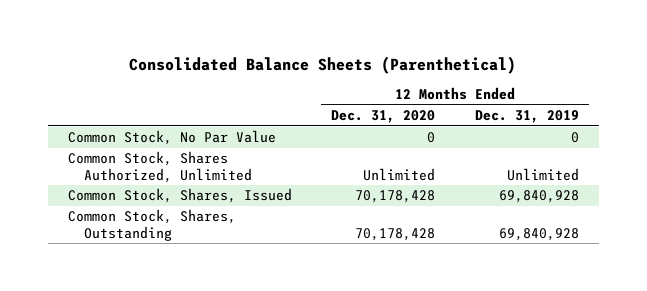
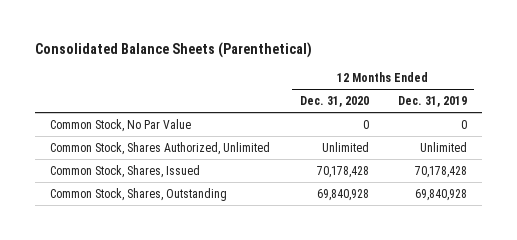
- Common Stock, Shares, Issued | 70,178,428 | 69,840,928
- Common Stock, Shares, Outstanding | 70,178,428 | 69,840,928
+ Common Stock, Shares, Issued | 70,178,428 | 70,178,428
+ Common Stock, Shares, Outstanding | 69,840,928 | 69,840,928

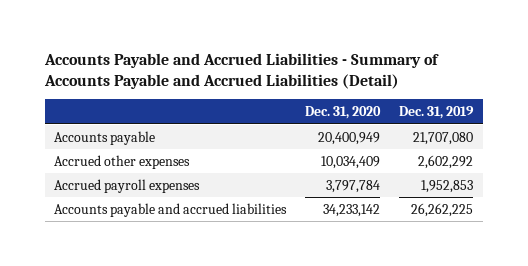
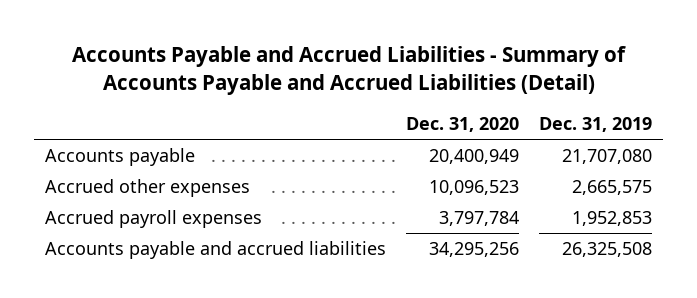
- Accrued other expenses | 10,034,409 | 2,602,292
+ Accrued other expenses | 10,096,523 | 2,665,575
- Accounts payable and accrued liabilities | 34,233,142 | 26,262,225
+ Accounts payable and accrued liabilities | 34,295,256 | 26,325,508

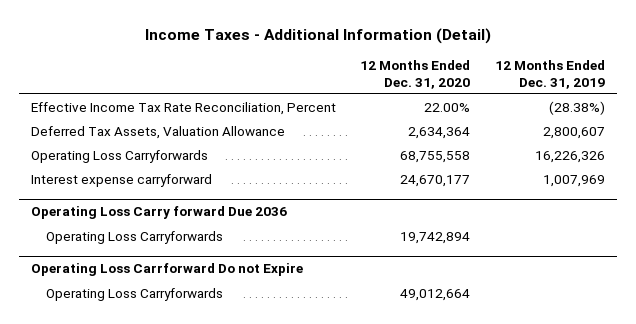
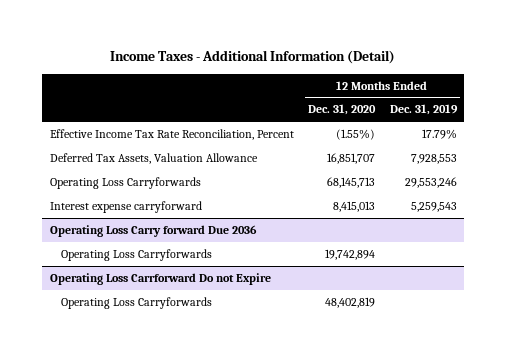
- Effective Income Tax Rate Reconciliation, Percent | 22.00% | (28.38%)
- Deferred Tax Assets, Valuation Allowance | 2,634,364 | 2,800,607
- Operating Loss Carryforwards | 68,755,558 | 16,226,326
- Interest expense carryforward | 24,670,177 | 1,007,969
+ Effective Income Tax Rate Reconciliation, Percent | (1.55%) | 17.79%
+ Deferred Tax Assets, Valuation Allowance | 16,851,707 | 7,928,553
+ Operating Loss Carryforwards | 68,145,713 | 29,553,246
+ Interest expense carryforward | 8,415,013 | 5,259,543
@ Operating Loss Carrforward Do not Expire
- Operating Loss Carryforwards | 49,012,664 |
+ Operating Loss Carryforwards | 48,402,819 |

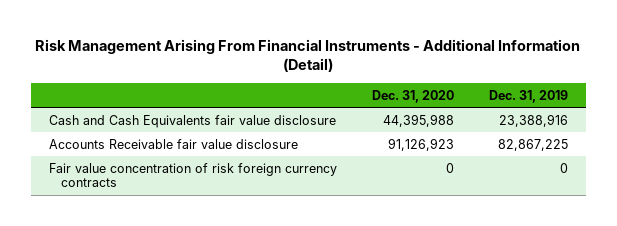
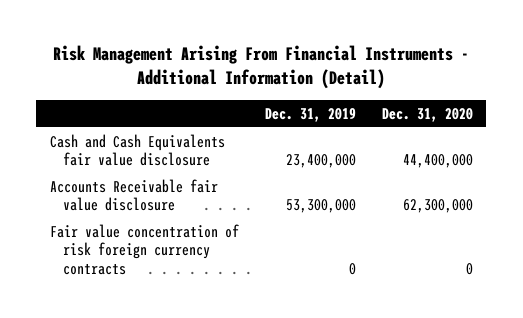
- | Dec. 31, 2020 | Dec. 31, 2019
+ | Dec. 31, 2019 | Dec. 31, 2020
- Cash and Cash Equivalents fair value disclosure | 44,395,988 | 23,388,916
- Accounts Receivable fair value disclosure | 91,126,923 | 82,867,225
+ Cash and Cash Equivalents fair value disclosure | 23,400,000 | 44,400,000
+ Accounts Receivable fair value disclosure | 53,300,000 | 62,300,000

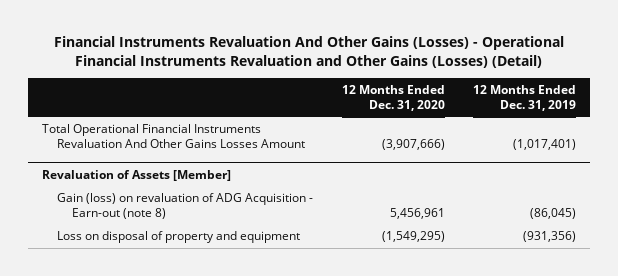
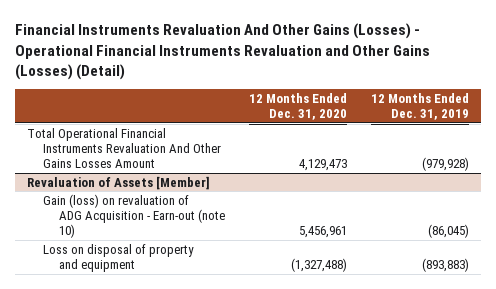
- Total Operational Financial Instruments Revaluation And Other Gains Losses Amount | (3,907,666) | (1,017,401)
+ Total Operational Financial Instruments Revaluation And Other Gains Losses Amount | 4,129,473 | (979,928)
@ Revaluation of Assets [Member]
- Gain (loss) on revaluation of ADG Acquisition - Earn-out (note 8) | 5,456,961 | (86,045)
- Loss on disposal of property and equipment | (1,549,295) | (931,356)
+ Gain (loss) on revaluation of ADG Acquisition - Earn-out (note 10) | 5,456,961 | (86,045)
+ Loss on disposal of property and equipment | (1,327,488) | (893,883)

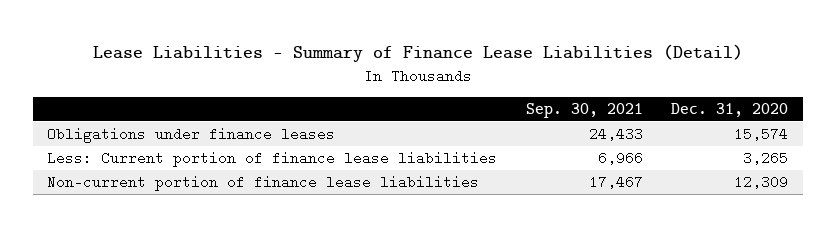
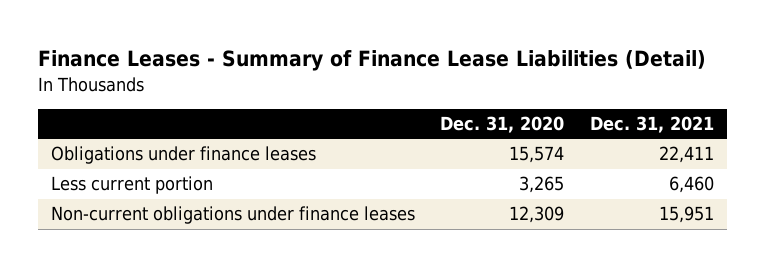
- Lease Liabilities - Summary of Finance Lease Liabilities (Detail)
+ Finance Leases - Summary of Finance Lease Liabilities (Detail)
- | Sep. 30, 2021 | Dec. 31, 2020
+ | Dec. 31, 2020 | Dec. 31, 2021
- Less: Current portion of finance lease liabilities | 6,966 | 3,265
- Non-current portion of finance lease liabilities | 17,467 | 12,309
+ Less current portion | 3,265 | 6,460
+ Non-current obligations under finance leases | 12,309 | 15,951

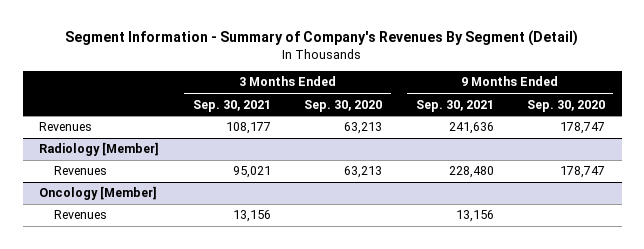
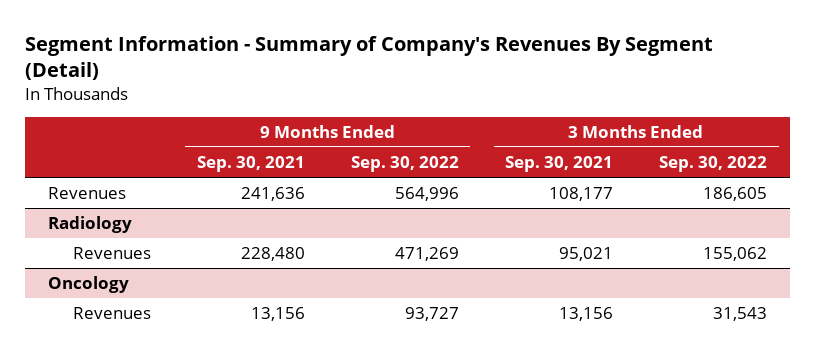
- | 3 Months Ended Sep. 30, 2021 | 3 Months Ended Sep. 30, 2020 | 9 Months Ended Sep. 30, 2021 | 9 Months Ended Sep. 30, 2020
+ | 9 Months Ended Sep. 30, 2021 | 9 Months Ended Sep. 30, 2022 | 3 Months Ended Sep. 30, 2021 | 3 Months Ended Sep. 30, 2022
- Radiology [Member]
+ Radiology
- Oncology [Member]
+ Oncology

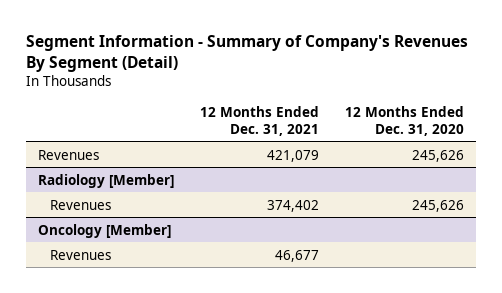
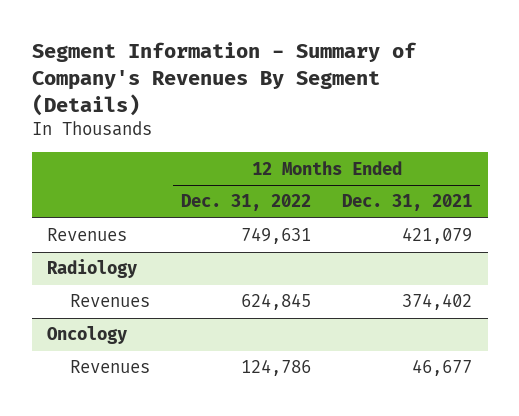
- Segment Information - Summary of Company's Revenues By Segment (Detail)
+ Segment Information - Summary of Company's Revenues By Segment (Details)
- | 12 Months Ended Dec. 31, 2021 | 12 Months Ended Dec. 31, 2020
+ | 12 Months Ended Dec. 31, 2022 | 12 Months Ended Dec. 31, 2021
- Radiology [Member]
+ Radiology
- Oncology [Member]
+ Oncology

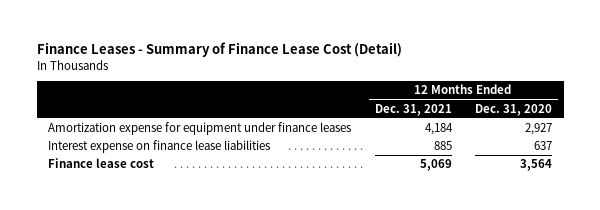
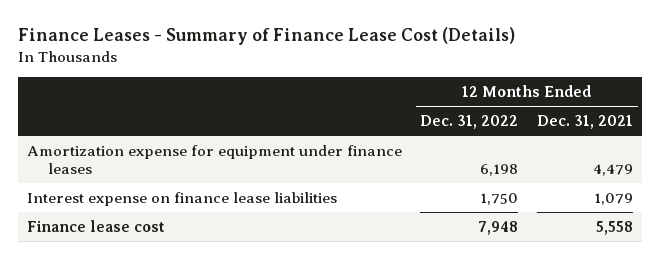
- Finance Leases - Summary of Finance Lease Cost (Detail)
+ Finance Leases - Summary of Finance Lease Cost (Details)
- | 12 Months Ended Dec. 31, 2021 | 12 Months Ended Dec. 31, 2020
+ | 12 Months Ended Dec. 31, 2022 | 12 Months Ended Dec. 31, 2021
- Amortization expense for equipment under finance leases | 4,184 | 2,927
- Interest expense on finance lease liabilities | 885 | 637
- Finance lease cost | 5,069 | 3,564
+ Amortization expense for equipment under finance leases | 6,198 | 4,479
+ Interest expense on finance lease liabilities | 1,750 | 1,079
+ Finance lease cost | 7,948 | 5,558

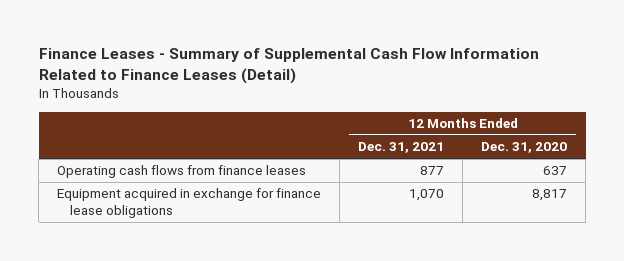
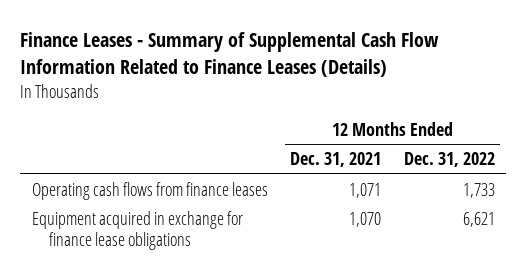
- Finance Leases - Summary of Supplemental Cash Flow Information Related to Finance Leases (Detail)
+ Finance Leases - Summary of Supplemental Cash Flow Information Related to Finance Leases (Details)
- | 12 Months Ended Dec. 31, 2021 | 12 Months Ended Dec. 31, 2020
+ | 12 Months Ended Dec. 31, 2021 | 12 Months Ended Dec. 31, 2022
- Operating cash flows from finance leases | 877 | 637
+ Operating cash flows from finance leases | 1,071 | 1,733

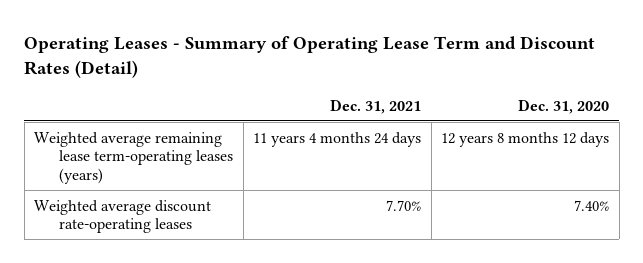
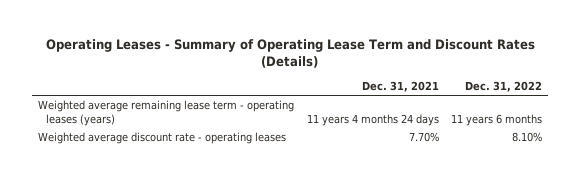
- Operating Leases - Summary of Operating Lease Term and Discount Rates (Detail)
+ Operating Leases - Summary of Operating Lease Term and Discount Rates (Details)
- | Dec. 31, 2021 | Dec. 31, 2020
+ | Dec. 31, 2021 | Dec. 31, 2022
- Weighted average remaining lease term-operating leases (years) | 11 years 4 months 24 days | 12 years 8 months 12 days
- Weighted average discount rate-operating leases | 7.70% | 7.40%
+ Weighted average remaining lease term - operating leases (years) | 11 years 4 months 24 days | 11 years 6 months
+ Weighted average discount rate - operating leases | 7.70% | 8.10%

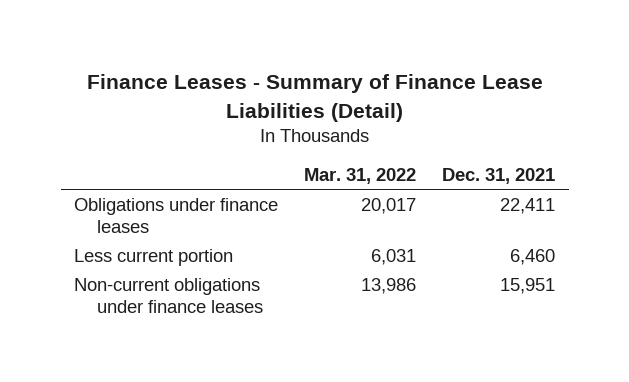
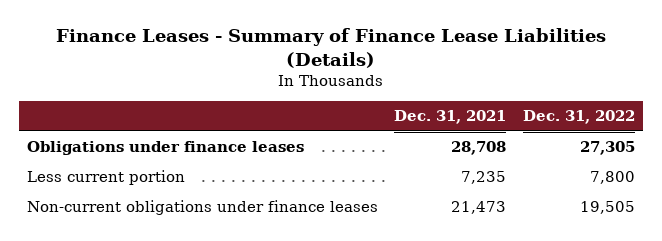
- Finance Leases - Summary of Finance Lease Liabilities (Detail)
+ Finance Leases - Summary of Finance Lease Liabilities (Details)
- | Mar. 31, 2022 | Dec. 31, 2021
+ | Dec. 31, 2021 | Dec. 31, 2022
- Obligations under finance leases | 20,017 | 22,411
- Less current portion | 6,031 | 6,460
- Non-current obligations under finance leases | 13,986 | 15,951
+ Obligations under finance leases | 28,708 | 27,305
+ Less current portion | 7,235 | 7,800
+ Non-current obligations under finance leases | 21,473 | 19,505

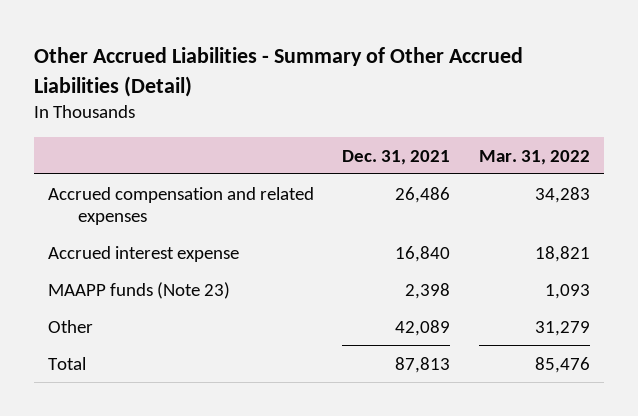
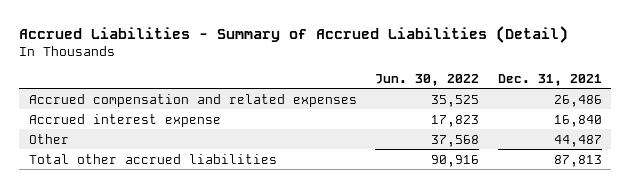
- Other Accrued Liabilities - Summary of Other Accrued Liabilities (Detail)
+ Accrued Liabilities - Summary of Accrued Liabilities (Detail)
- | Dec. 31, 2021 | Mar. 31, 2022
+ | Jun. 30, 2022 | Dec. 31, 2021
- MAAPP funds (Note 23) | 2,398 | 1,093
- Other | 42,089 | 31,279
- Total | 87,813 | 85,476
+ Other | 37,568 | 44,487
+ Total other accrued liabilities | 90,916 | 87,813

